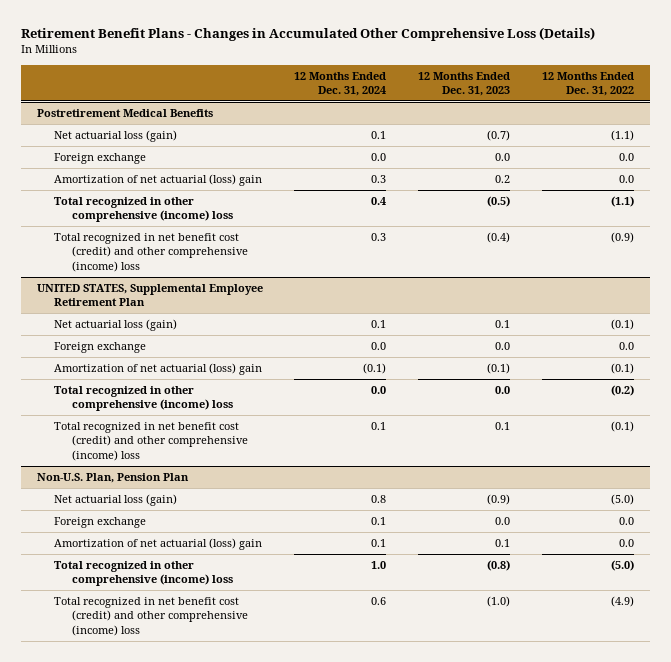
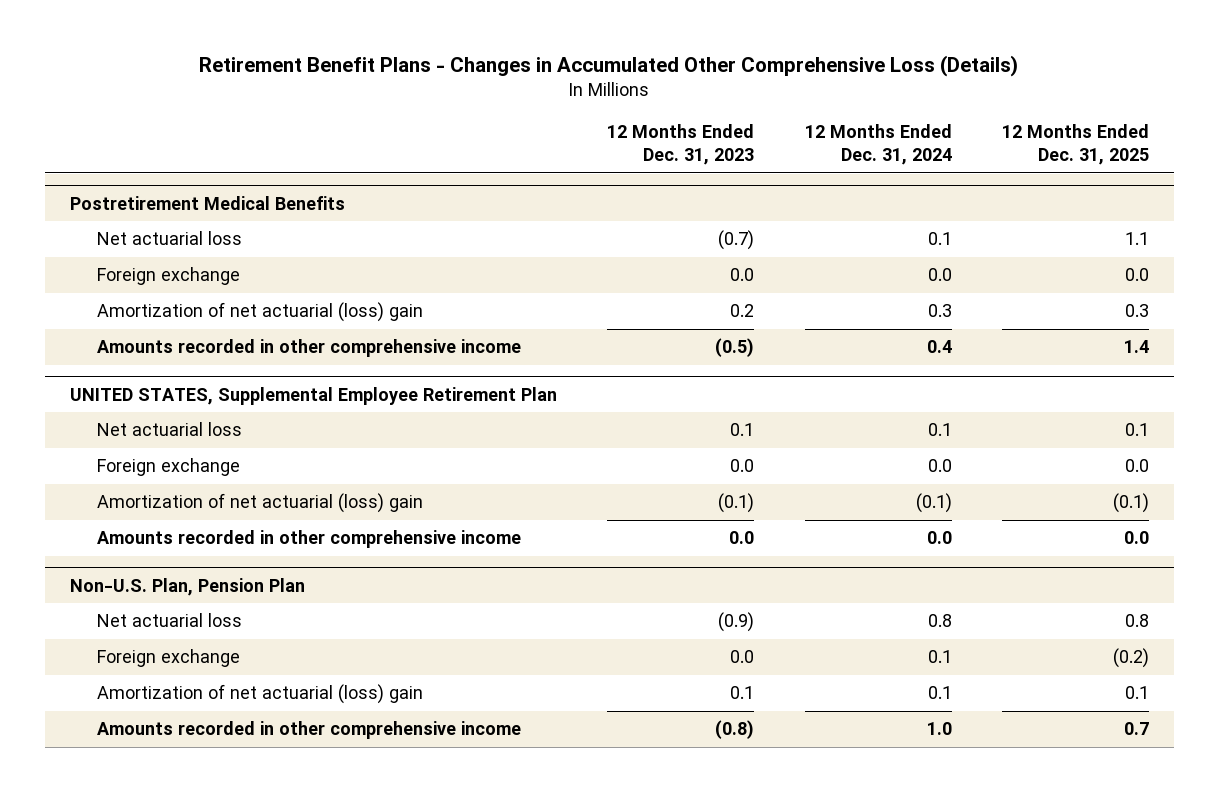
- | 12 Months Ended Dec. 31, 2024 | 12 Months Ended Dec. 31, 2023 | 12 Months Ended Dec. 31, 2022
+ | 12 Months Ended Dec. 31, 2023 | 12 Months Ended Dec. 31, 2024 | 12 Months Ended Dec. 31, 2025
@ Postretirement Medical Benefits
- Net actuarial loss (gain) | 0.1 | (0.7) | (1.1)
+ Net actuarial loss | (0.7) | 0.1 | 1.1
- Total recognized in other comprehensive (income) loss | 0.4 | (0.5) | (1.1)
- Total recognized in net benefit cost (credit) and other comprehensive (income) loss | 0.3 | (0.4) | (0.9)
+ Amounts recorded in other comprehensive income | (0.5) | 0.4 | 1.4
@ UNITED STATES, Supplemental Employee Retirement Plan
- Net actuarial loss (gain) | 0.1 | 0.1 | (0.1)
+ Net actuarial loss | 0.1 | 0.1 | 0.1
- Total recognized in other comprehensive (income) loss | 0.0 | 0.0 | (0.2)
- Total recognized in net benefit cost (credit) and other comprehensive (income) loss | 0.1 | 0.1 | (0.1)
+ Amounts recorded in other comprehensive income | 0.0 | 0.0 | 0.0
@ Non-U.S. Plan, Pension Plan
- Net actuarial loss (gain) | 0.8 | (0.9) | (5.0)
+ Net actuarial loss | (0.9) | 0.8 | 0.8
- Total recognized in other comprehensive (income) loss | 1.0 | (0.8) | (5.0)
- Total recognized in net benefit cost (credit) and other comprehensive (income) loss | 0.6 | (1.0) | (4.9)
+ Amounts recorded in other comprehensive income | (0.8) | 1.0 | 0.7

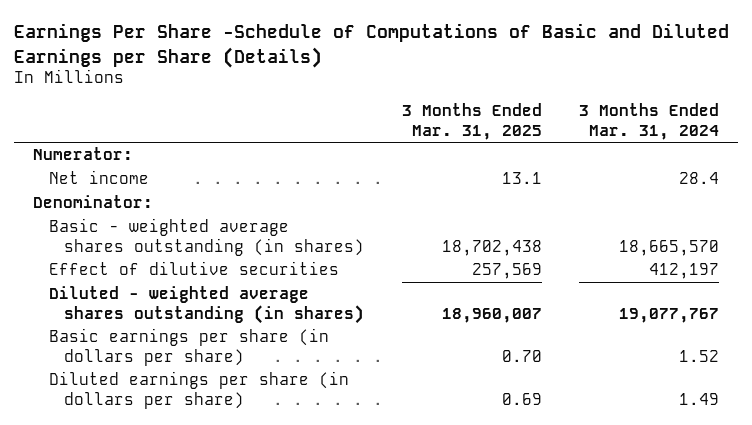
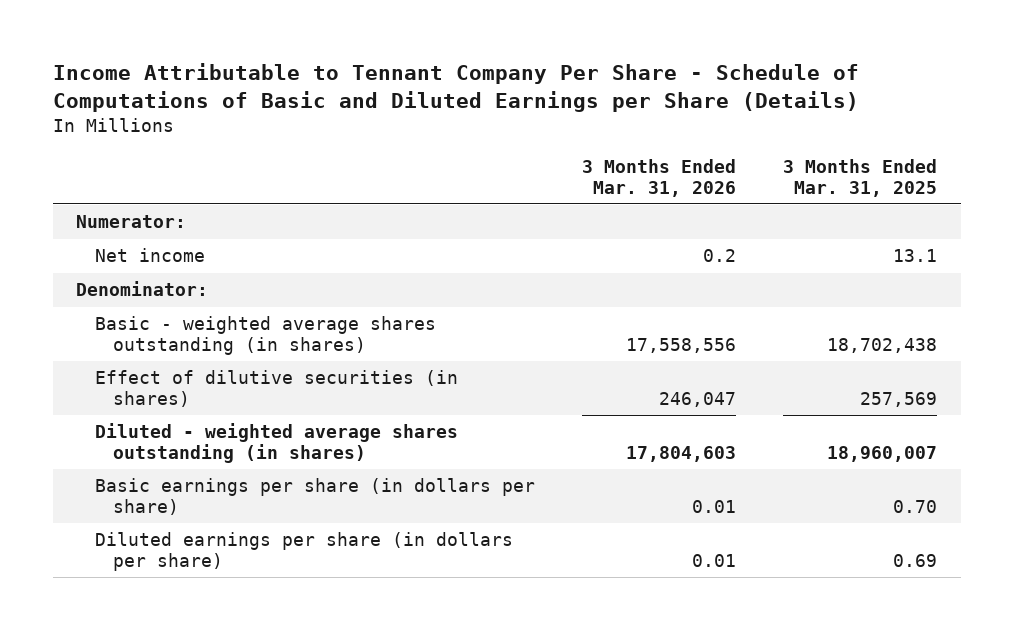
- Earnings Per Share -Schedule of Computations of Basic and Diluted Earnings per Share (Details)
+ Income Attributable to Tennant Company Per Share - Schedule of Computations of Basic and Diluted Earnings per Share (Details)
- | 3 Months Ended Mar. 31, 2025 | 3 Months Ended Mar. 31, 2024
+ | 3 Months Ended Mar. 31, 2026 | 3 Months Ended Mar. 31, 2025
- Effect of dilutive securities | 257,569 | 412,197
+ Effect of dilutive securities (in shares) | 246,047 | 257,569

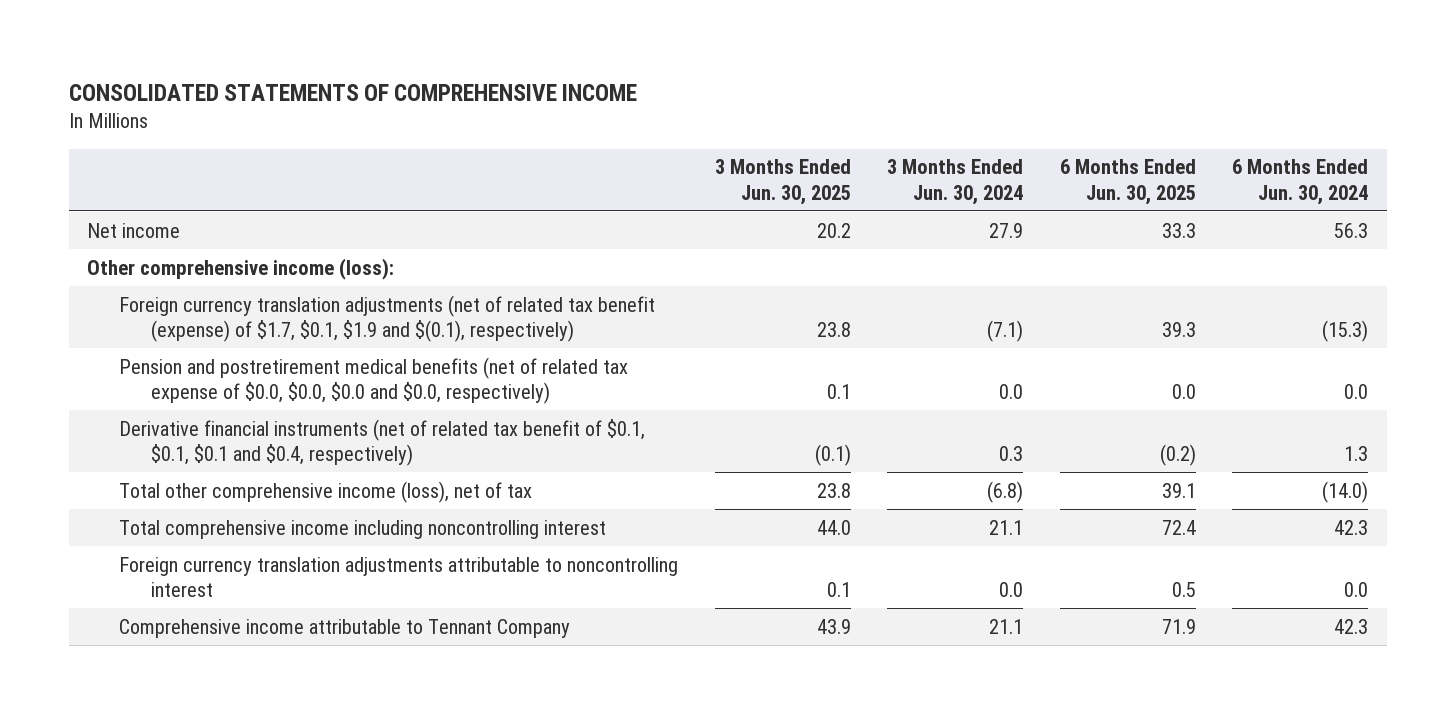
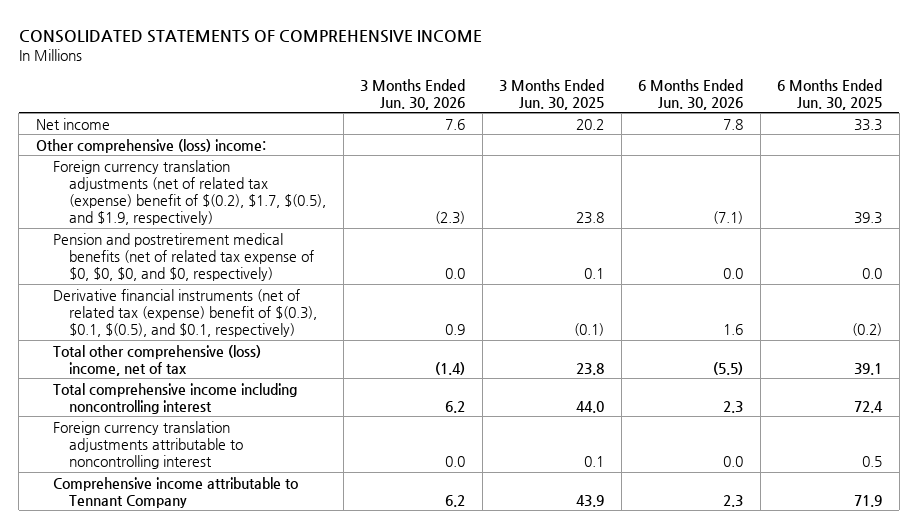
- | 3 Months Ended Jun. 30, 2025 | 3 Months Ended Jun. 30, 2024 | 6 Months Ended Jun. 30, 2025 | 6 Months Ended Jun. 30, 2024
+ | 3 Months Ended Jun. 30, 2026 | 3 Months Ended Jun. 30, 2025 | 6 Months Ended Jun. 30, 2026 | 6 Months Ended Jun. 30, 2025
- Other comprehensive income (loss):
- Foreign currency translation adjustments (net of related tax benefit (expense) of $1.7, $0.1, $1.9 and $(0.1), respectively) | 23.8 | (7.1) | 39.3 | (15.3)
- Pension and postretirement medical benefits (net of related tax expense of $0.0, $0.0, $0.0 and $0.0, respectively) | 0.1 | 0.0 | 0.0 | 0.0
- Derivative financial instruments (net of related tax benefit of $0.1, $0.1, $0.1 and $0.4, respectively) | (0.1) | 0.3 | (0.2) | 1.3
- Total other comprehensive income (loss), net of tax | 23.8 | (6.8) | 39.1 | (14.0)
+ Other comprehensive (loss) income:
+ Foreign currency translation adjustments (net of related tax (expense) benefit of $(0.2), $1.7, $(0.5), and $1.9, respectively) | (2.3) | 23.8 | (7.1) | 39.3
+ Pension and postretirement medical benefits (net of related tax expense of $0, $0, $0, and $0, respectively) | 0.0 | 0.1 | 0.0 | 0.0
+ Derivative financial instruments (net of related tax (expense) benefit of $(0.3), $0.1, $(0.5), and $0.1, respectively) | 0.9 | (0.1) | 1.6 | (0.2)
+ Total other comprehensive (loss) income, net of tax | (1.4) | 23.8 | (5.5) | 39.1

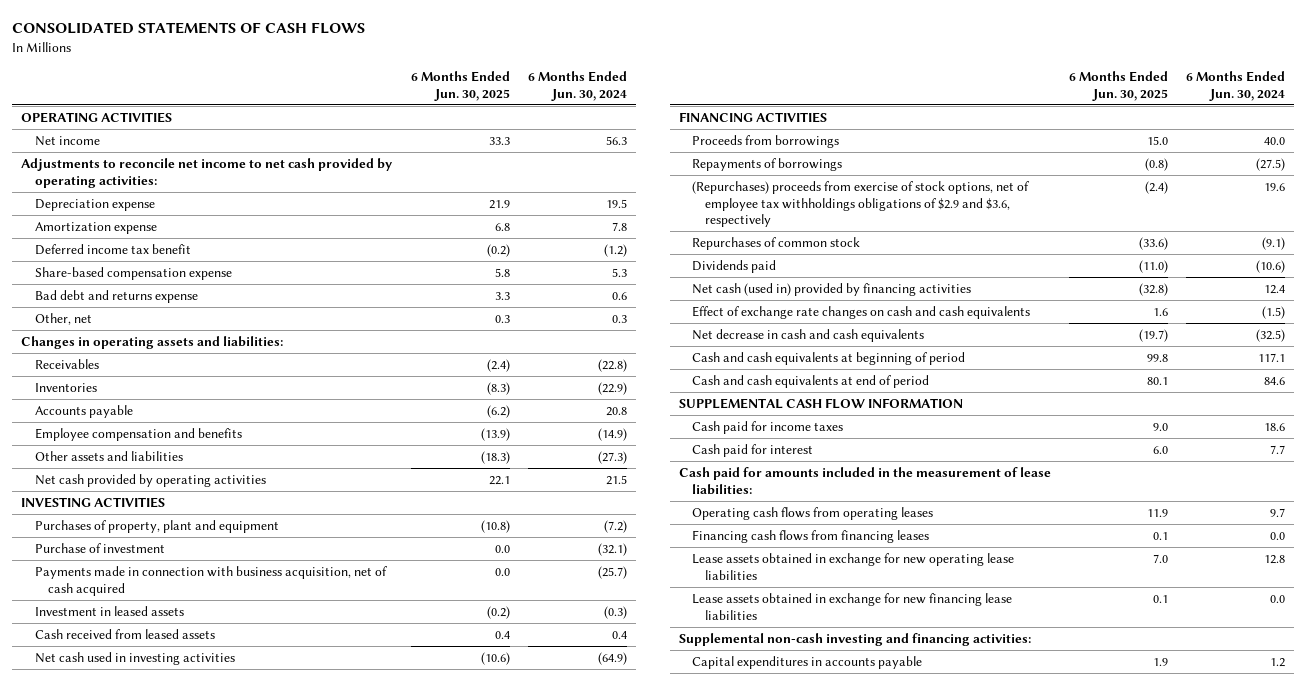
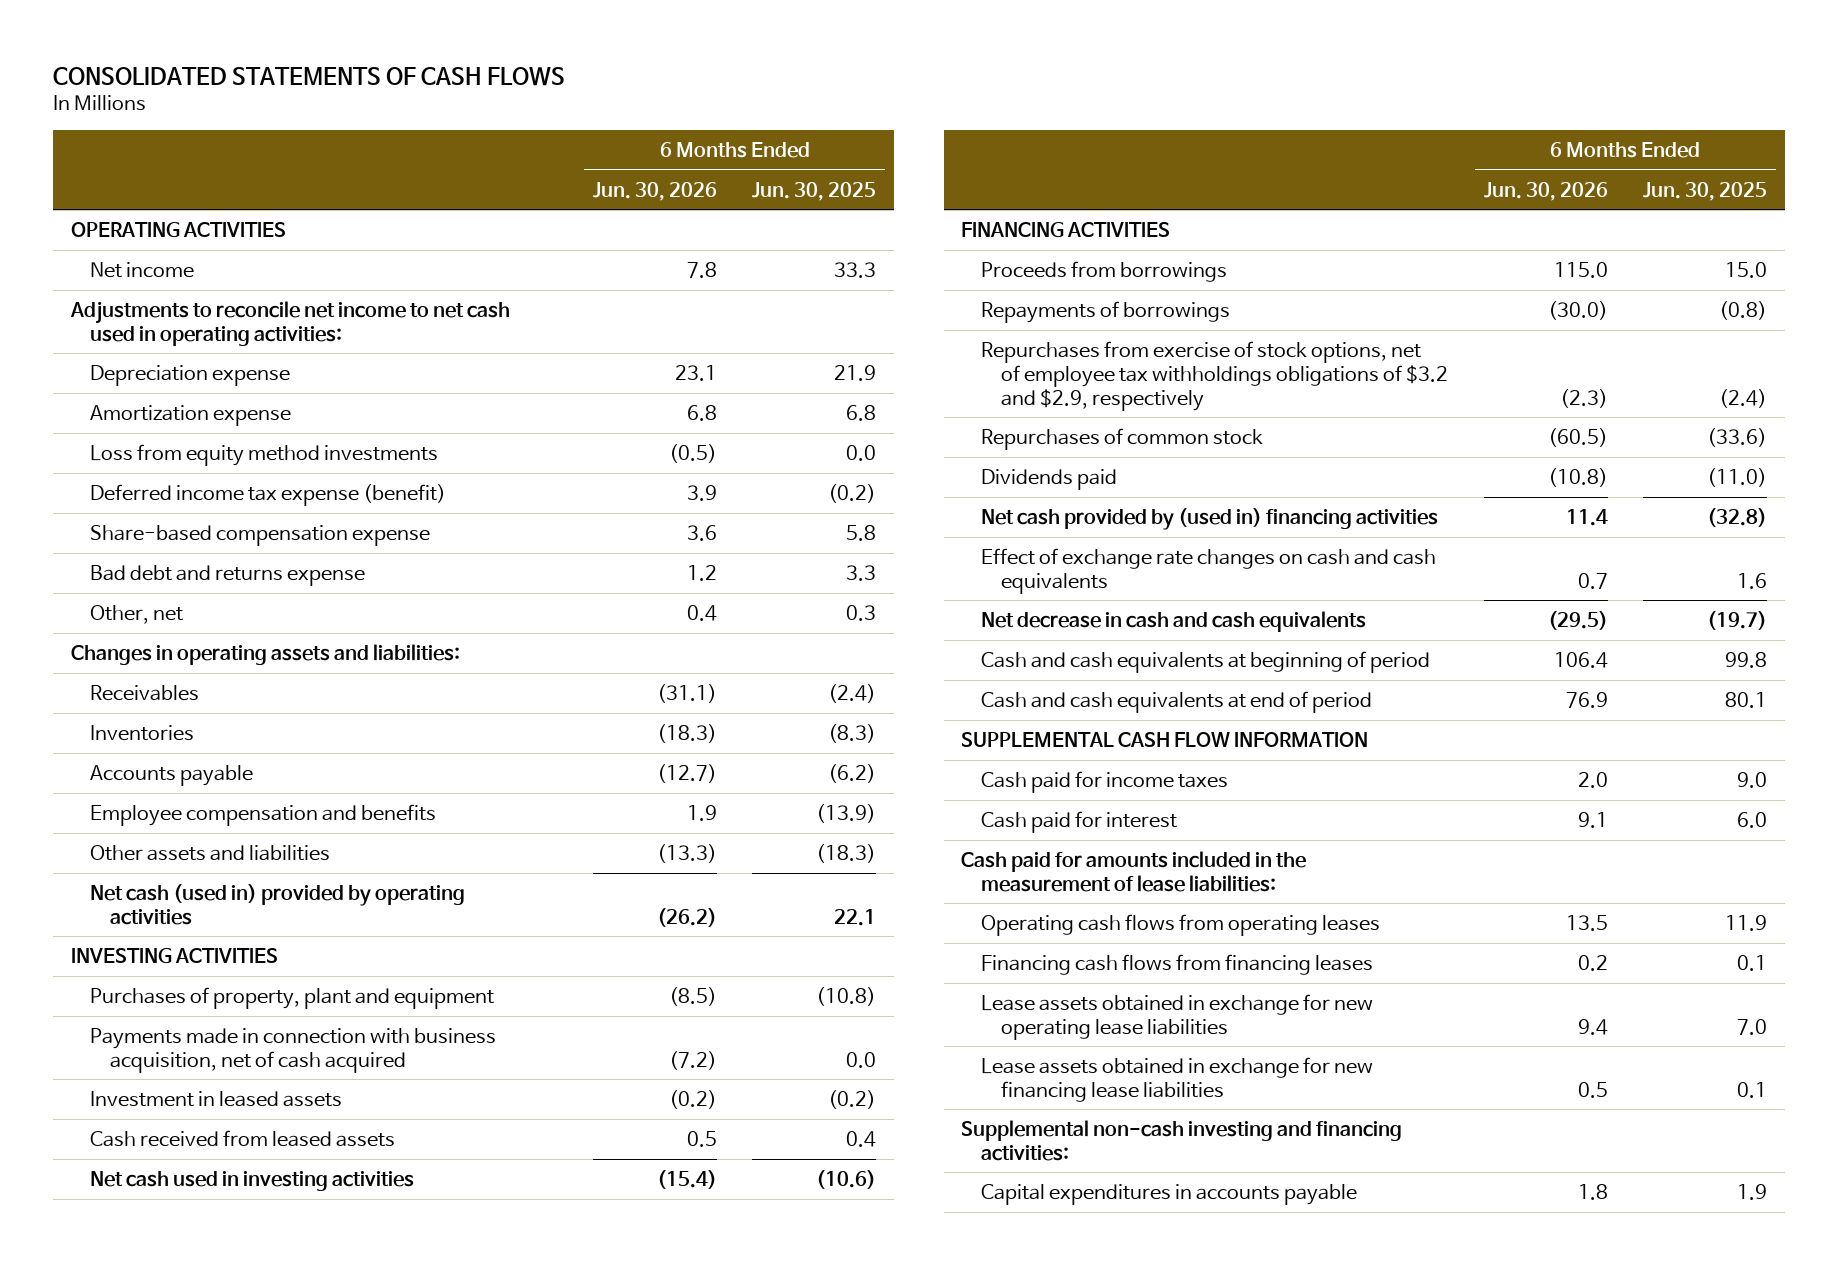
- | 6 Months Ended Jun. 30, 2025 | 6 Months Ended Jun. 30, 2024
+ | 6 Months Ended Jun. 30, 2026 | 6 Months Ended Jun. 30, 2025
- Adjustments to reconcile net income to net cash provided by operating activities:
+ Adjustments to reconcile net income to net cash used in operating activities:
- Deferred income tax benefit | (0.2) | (1.2)
+ Loss from equity method investments | (0.5) | 0.0
+ Deferred income tax expense (benefit) | 3.9 | (0.2)
- Net cash provided by operating activities | 22.1 | 21.5
+ Net cash (used in) provided by operating activities | (26.2) | 22.1
- Purchase of investment | 0.0 | (32.1)
- (Repurchases) proceeds from exercise of stock options, net of employee tax withholdings obligations of $2.9 and $3.6, respectively | (2.4) | 19.6
+ Repurchases from exercise of stock options, net of employee tax withholdings obligations of $3.2 and $2.9, respectively | (2.3) | (2.4)
- Net cash (used in) provided by financing activities | (32.8) | 12.4
+ Net cash provided by (used in) financing activities | 11.4 | (32.8)

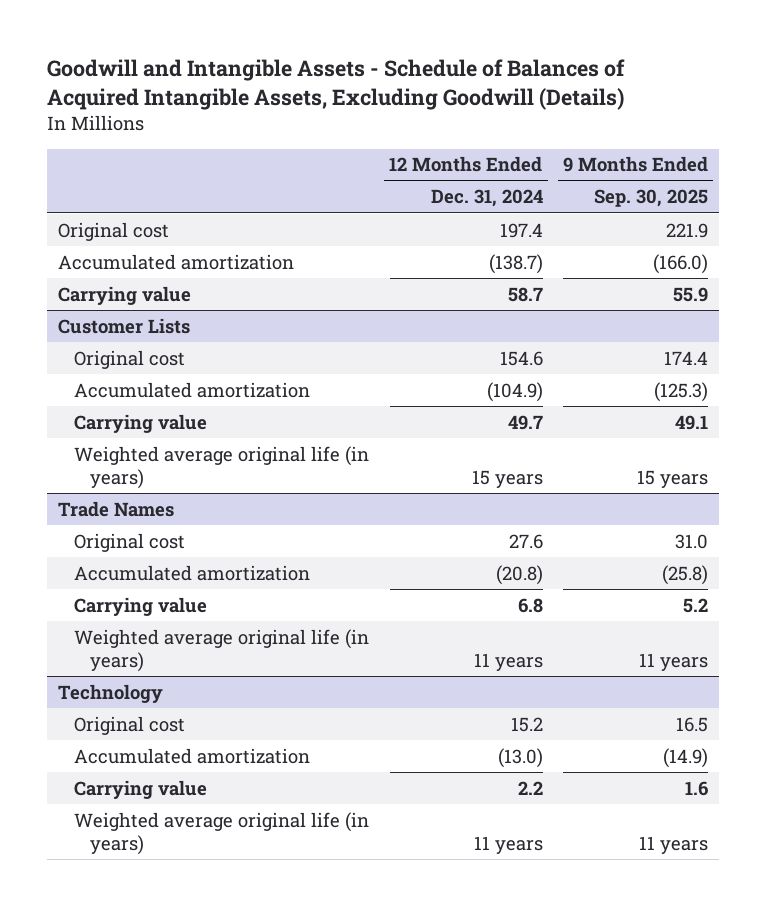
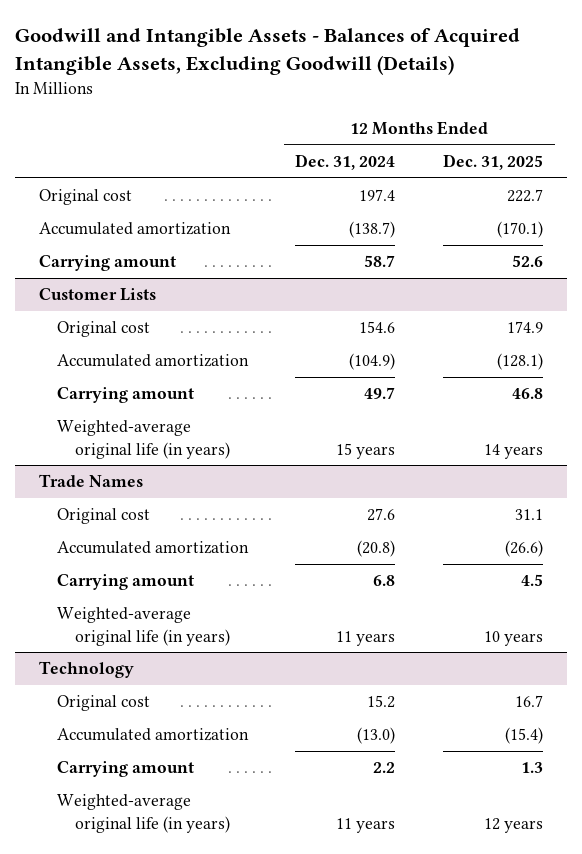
- Goodwill and Intangible Assets - Schedule of Balances of Acquired Intangible Assets, Excluding Goodwill (Details)
+ Goodwill and Intangible Assets - Balances of Acquired Intangible Assets, Excluding Goodwill (Details)
- | 12 Months Ended Dec. 31, 2024 | 9 Months Ended Sep. 30, 2025
+ | 12 Months Ended Dec. 31, 2024 | 12 Months Ended Dec. 31, 2025
- Carrying value | 58.7 | 55.9
+ Carrying amount | 58.7 | 52.6
@ Customer Lists
- Carrying value | 49.7 | 49.1
- Weighted average original life (in years) | 15 years | 15 years
+ Carrying amount | 49.7 | 46.8
+ Weighted-average original life (in years) | 15 years | 14 years
@ Trade Names
- Carrying value | 6.8 | 5.2
- Weighted average original life (in years) | 11 years | 11 years
+ Carrying amount | 6.8 | 4.5
+ Weighted-average original life (in years) | 11 years | 10 years
@ Technology
- Carrying value | 2.2 | 1.6
- Weighted average original life (in years) | 11 years | 11 years
+ Carrying amount | 2.2 | 1.3
+ Weighted-average original life (in years) | 11 years | 12 years

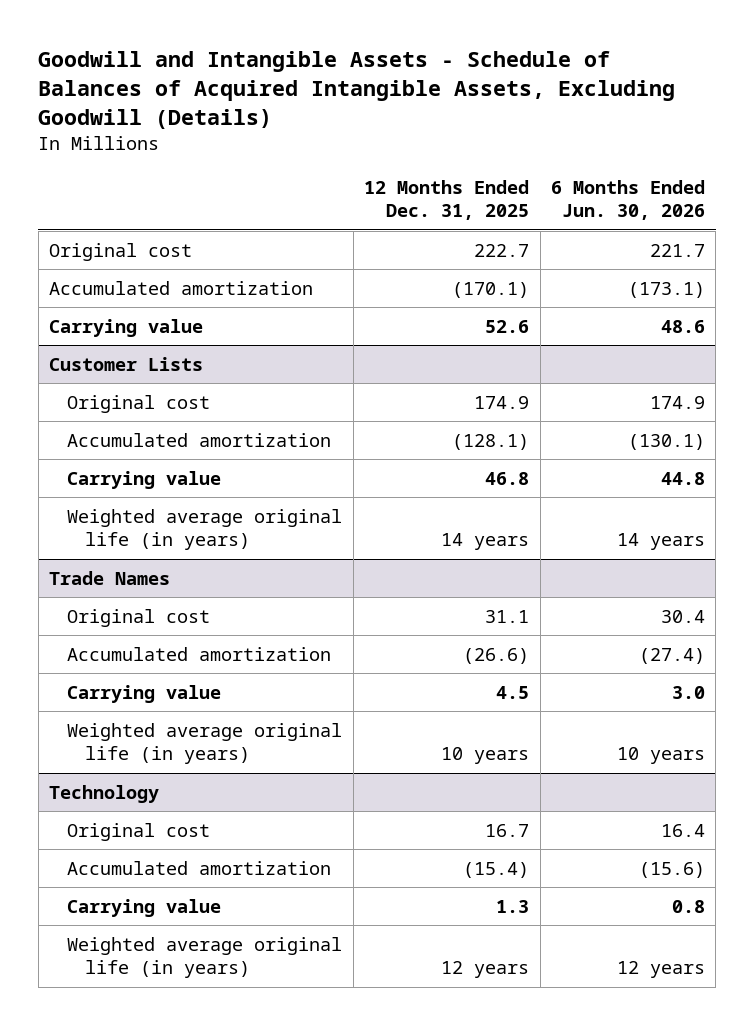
- Goodwill and Intangible Assets - Balances of Acquired Intangible Assets, Excluding Goodwill (Details)
+ Goodwill and Intangible Assets - Schedule of Balances of Acquired Intangible Assets, Excluding Goodwill (Details)
- | 12 Months Ended Dec. 31, 2024 | 12 Months Ended Dec. 31, 2025
+ | 12 Months Ended Dec. 31, 2025 | 6 Months Ended Jun. 30, 2026
- Carrying amount | 58.7 | 52.6
+ Carrying value | 52.6 | 48.6
@ Customer Lists
- Carrying amount | 49.7 | 46.8
- Weighted-average original life (in years) | 15 years | 14 years
+ Carrying value | 46.8 | 44.8
+ Weighted average original life (in years) | 14 years | 14 years
@ Trade Names
- Carrying amount | 6.8 | 4.5
- Weighted-average original life (in years) | 11 years | 10 years
+ Carrying value | 4.5 | 3.0
+ Weighted average original life (in years) | 10 years | 10 years
@ Technology
- Carrying amount | 2.2 | 1.3
- Weighted-average original life (in years) | 11 years | 12 years
+ Carrying value | 1.3 | 0.8
+ Weighted average original life (in years) | 12 years | 12 years

